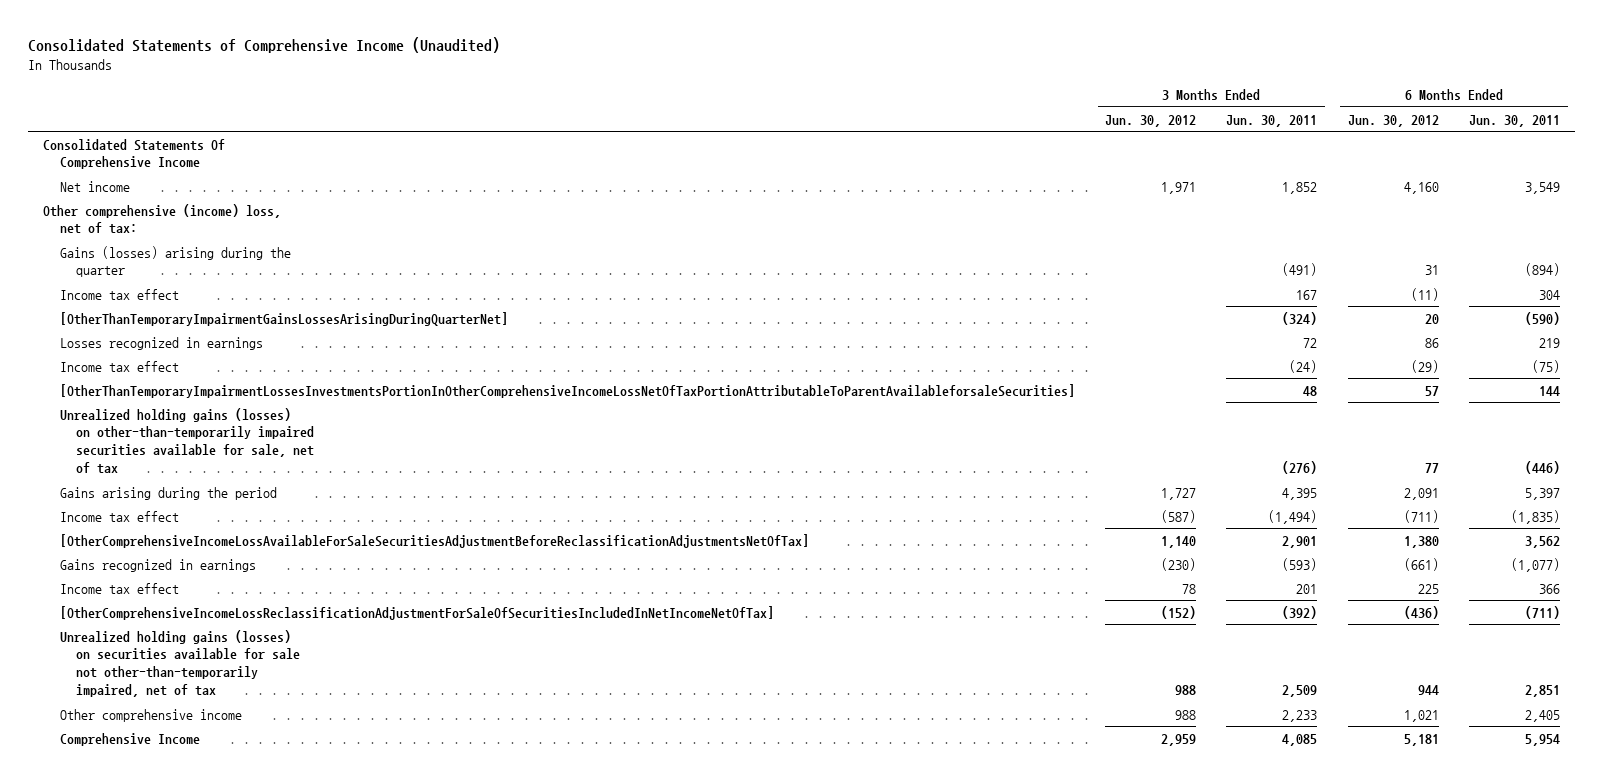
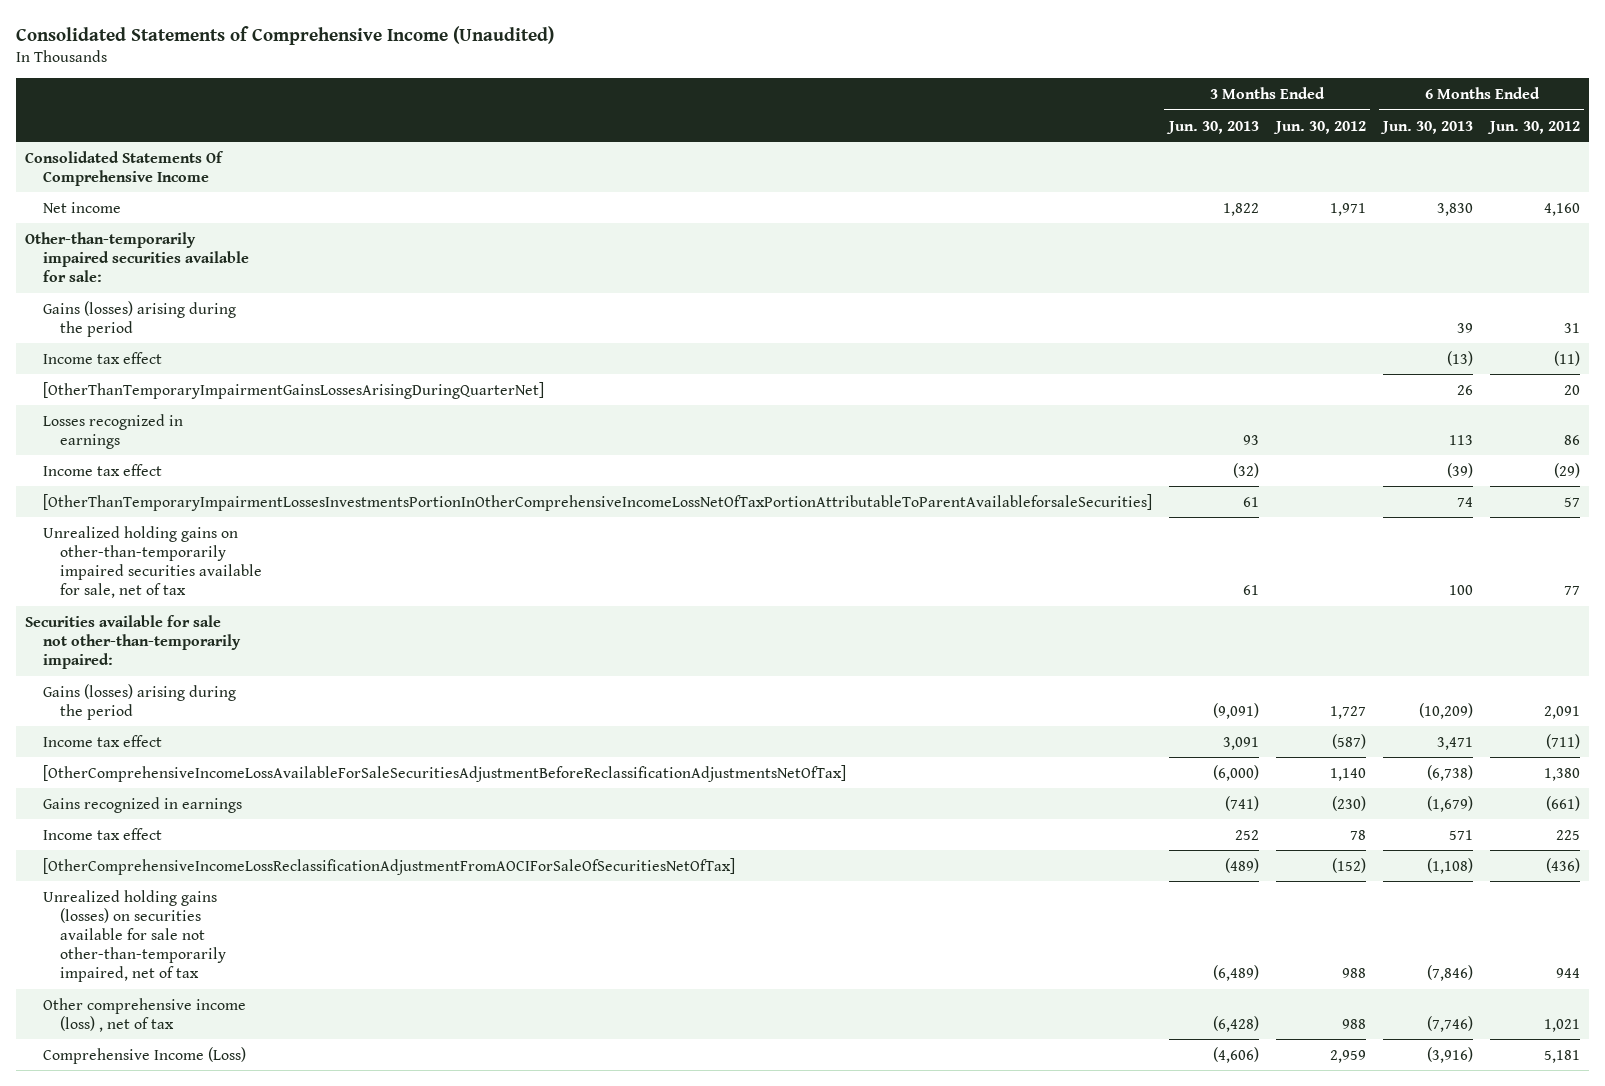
- | 3 Months Ended Jun. 30, 2012 | 3 Months Ended Jun. 30, 2011 | 6 Months Ended Jun. 30, 2012 | 6 Months Ended Jun. 30, 2011
+ | 3 Months Ended Jun. 30, 2013 | 3 Months Ended Jun. 30, 2012 | 6 Months Ended Jun. 30, 2013 | 6 Months Ended Jun. 30, 2012
- Other comprehensive (income) loss, net of tax:
- Gains (losses) arising during the quarter | | (491) | 31 | (894)
+ Other-than-temporarily impaired securities available for sale:
+ Gains (losses) arising during the period | | | 39 | 31
- Unrealized holding gains (losses) on other-than-temporarily impaired securities available for sale, net of tax | | (276) | 77 | (446)
- Gains arising during the period | 1,727 | 4,395 | 2,091 | 5,397
+ Unrealized holding gains on other-than-temporarily impaired securities available for sale, net of tax | 61 | | 100 | 77
+ Securities available for sale not other-than-temporarily impaired:
+ Gains (losses) arising during the period | (9,091) | 1,727 | (10,209) | 2,091
- [OtherComprehensiveIncomeLossReclassificationAdjustmentForSaleOfSecuritiesIncludedInNetIncomeNetOfTax] | (152) | (392) | (436) | (711)
+ [OtherComprehensiveIncomeLossReclassificationAdjustmentFromAOCIForSaleOfSecuritiesNetOfTax] | (489) | (152) | (1,108) | (436)
- Other comprehensive income | 988 | 2,233 | 1,021 | 2,405
- Comprehensive Income | 2,959 | 4,085 | 5,181 | 5,954
+ Other comprehensive income (loss) , net of tax | (6,428) | 988 | (7,746) | 1,021
+ Comprehensive Income (Loss) | (4,606) | 2,959 | (3,916) | 5,181

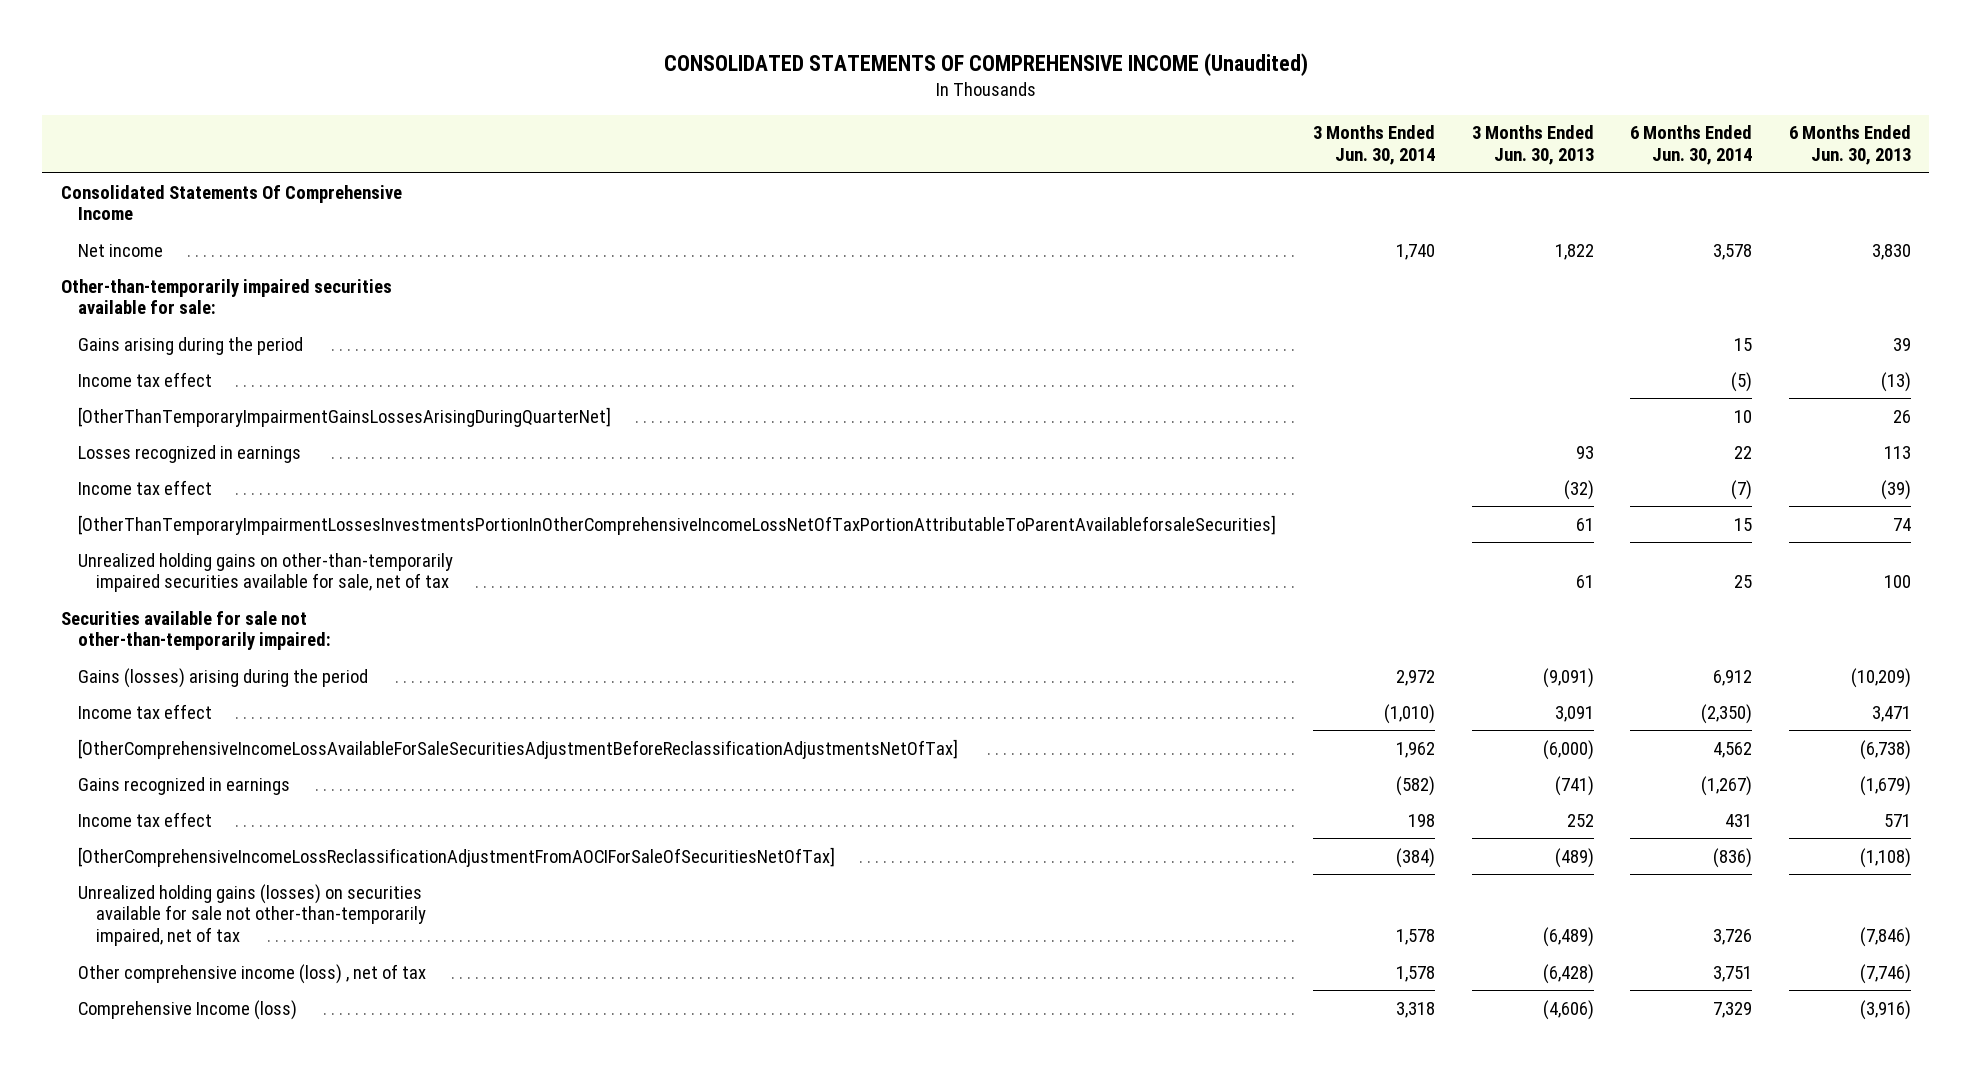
- Consolidated Statements of Comprehensive Income (Unaudited)
+ CONSOLIDATED STATEMENTS OF COMPREHENSIVE INCOME (Unaudited)
- | 3 Months Ended Jun. 30, 2013 | 3 Months Ended Jun. 30, 2012 | 6 Months Ended Jun. 30, 2013 | 6 Months Ended Jun. 30, 2012
+ | 3 Months Ended Jun. 30, 2014 | 3 Months Ended Jun. 30, 2013 | 6 Months Ended Jun. 30, 2014 | 6 Months Ended Jun. 30, 2013
- Gains (losses) arising during the period | | | 39 | 31
+ Gains arising during the period | | | 15 | 39
- Comprehensive Income (Loss) | (4,606) | 2,959 | (3,916) | 5,181
+ Comprehensive Income (loss) | 3,318 | (4,606) | 7,329 | (3,916)

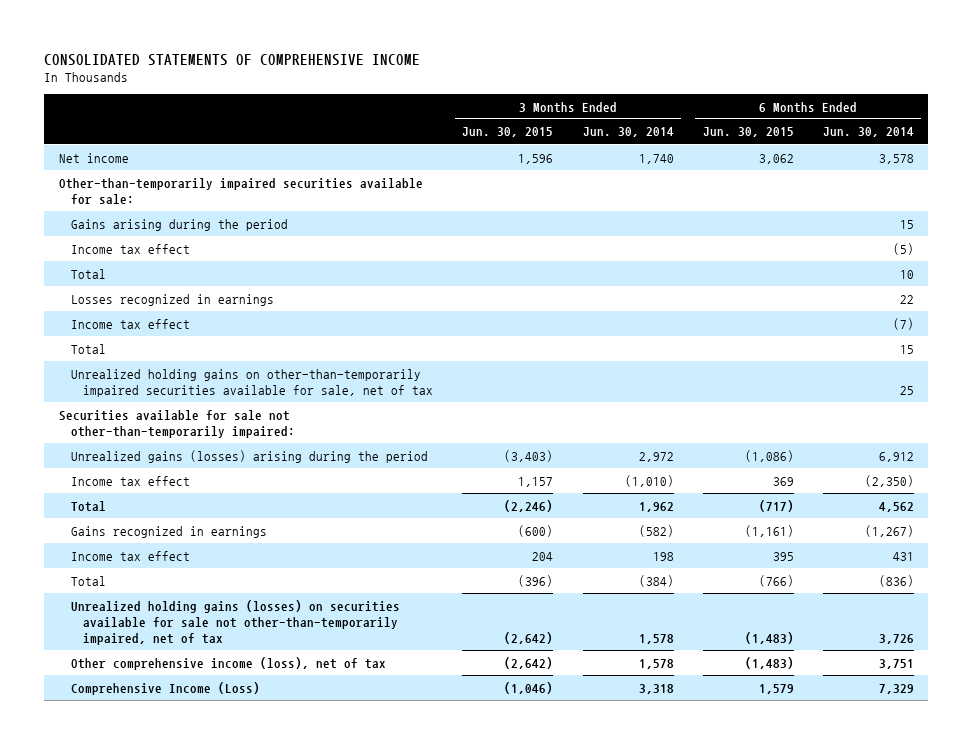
- CONSOLIDATED STATEMENTS OF COMPREHENSIVE INCOME (Unaudited)
+ CONSOLIDATED STATEMENTS OF COMPREHENSIVE INCOME
- | 3 Months Ended Jun. 30, 2014 | 3 Months Ended Jun. 30, 2013 | 6 Months Ended Jun. 30, 2014 | 6 Months Ended Jun. 30, 2013
+ | 3 Months Ended Jun. 30, 2015 | 3 Months Ended Jun. 30, 2014 | 6 Months Ended Jun. 30, 2015 | 6 Months Ended Jun. 30, 2014
- Consolidated Statements Of Comprehensive Income
- [OtherThanTemporaryImpairmentGainsLossesArisingDuringQuarterNet] | | | 10 | 26
+ Total | | | | 10
- [OtherThanTemporaryImpairmentLossesInvestmentsPortionInOtherComprehensiveIncomeLossNetOfTaxPortionAttributableToParentAvailableforsaleSecurities] | | 61 | 15 | 74
+ Total | | | | 15
- Gains (losses) arising during the period | 2,972 | (9,091) | 6,912 | (10,209)
+ Unrealized gains (losses) arising during the period | (3,403) | 2,972 | (1,086) | 6,912
- [OtherComprehensiveIncomeLossAvailableForSaleSecuritiesAdjustmentBeforeReclassificationAdjustmentsNetOfTax] | 1,962 | (6,000) | 4,562 | (6,738)
+ Total | (2,246) | 1,962 | (717) | 4,562
- [OtherComprehensiveIncomeLossReclassificationAdjustmentFromAOCIForSaleOfSecuritiesNetOfTax] | (384) | (489) | (836) | (1,108)
+ Total | (396) | (384) | (766) | (836)
- Other comprehensive income (loss) , net of tax | 1,578 | (6,428) | 3,751 | (7,746)
- Comprehensive Income (loss) | 3,318 | (4,606) | 7,329 | (3,916)
+ Other comprehensive income (loss), net of tax | (2,642) | 1,578 | (1,483) | 3,751
+ Comprehensive Income (Loss) | (1,046) | 3,318 | 1,579 | 7,329

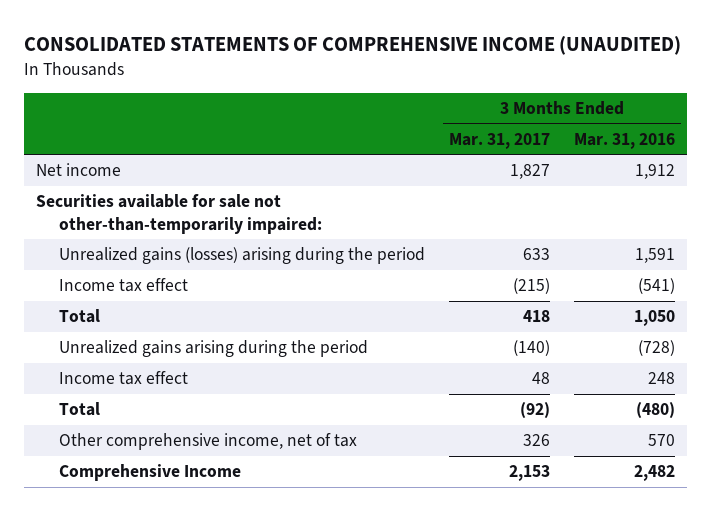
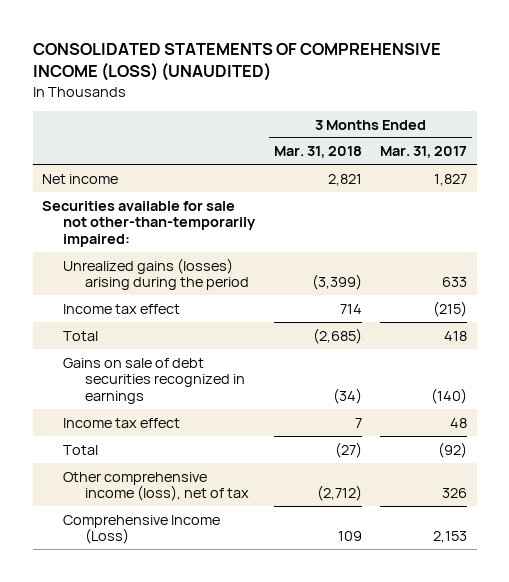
- CONSOLIDATED STATEMENTS OF COMPREHENSIVE INCOME (UNAUDITED)
+ CONSOLIDATED STATEMENTS OF COMPREHENSIVE INCOME (LOSS) (UNAUDITED)
- | 3 Months Ended Mar. 31, 2017 | 3 Months Ended Mar. 31, 2016
+ | 3 Months Ended Mar. 31, 2018 | 3 Months Ended Mar. 31, 2017
- Unrealized gains arising during the period | (140) | (728)
+ Gains on sale of debt securities recognized in earnings | (34) | (140)
- Other comprehensive income, net of tax | 326 | 570
- Comprehensive Income | 2,153 | 2,482
+ Other comprehensive income (loss), net of tax | (2,712) | 326
+ Comprehensive Income (Loss) | 109 | 2,153

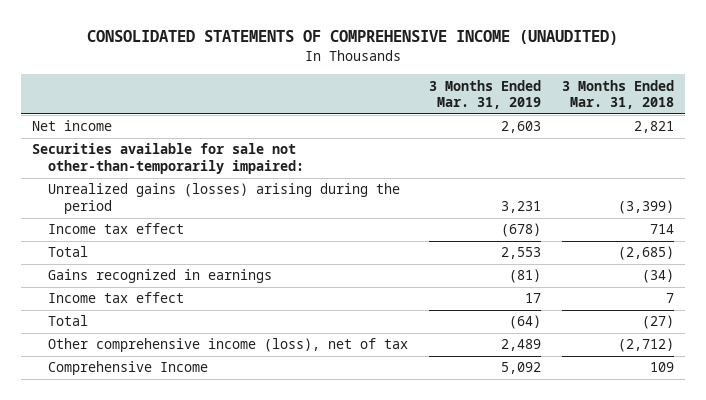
- CONSOLIDATED STATEMENTS OF COMPREHENSIVE INCOME (LOSS) (UNAUDITED)
+ CONSOLIDATED STATEMENTS OF COMPREHENSIVE INCOME (UNAUDITED)
- | 3 Months Ended Mar. 31, 2018 | 3 Months Ended Mar. 31, 2017
+ | 3 Months Ended Mar. 31, 2019 | 3 Months Ended Mar. 31, 2018
- Gains on sale of debt securities recognized in earnings | (34) | (140)
+ Gains recognized in earnings | (81) | (34)
- Comprehensive Income (Loss) | 109 | 2,153
+ Comprehensive Income | 5,092 | 109

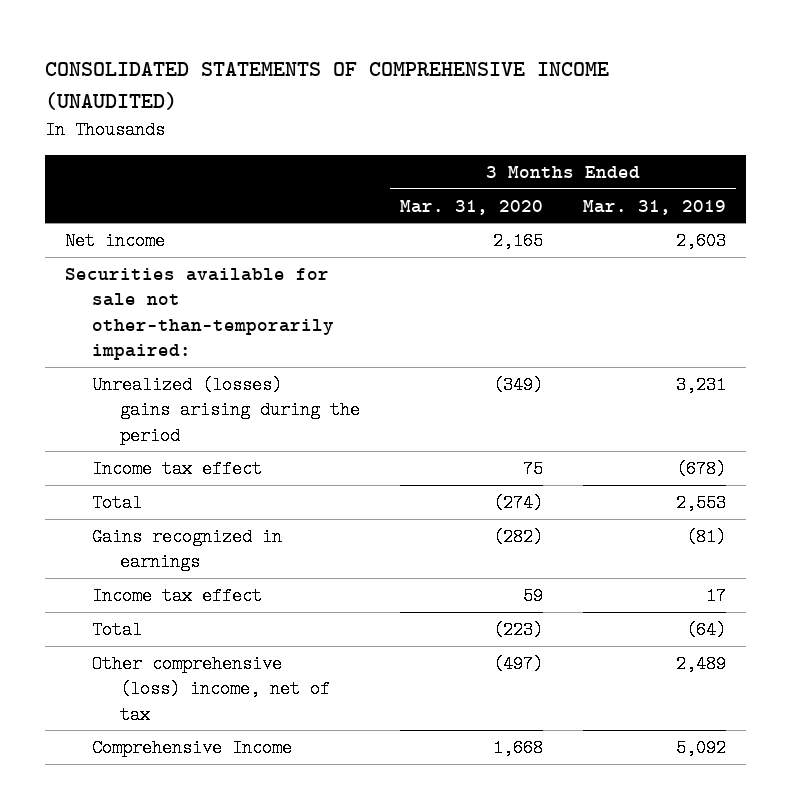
- | 3 Months Ended Mar. 31, 2019 | 3 Months Ended Mar. 31, 2018
+ | 3 Months Ended Mar. 31, 2020 | 3 Months Ended Mar. 31, 2019
- Unrealized gains (losses) arising during the period | 3,231 | (3,399)
+ Unrealized (losses) gains arising during the period | (349) | 3,231
- Other comprehensive income (loss), net of tax | 2,489 | (2,712)
+ Other comprehensive (loss) income, net of tax | (497) | 2,489

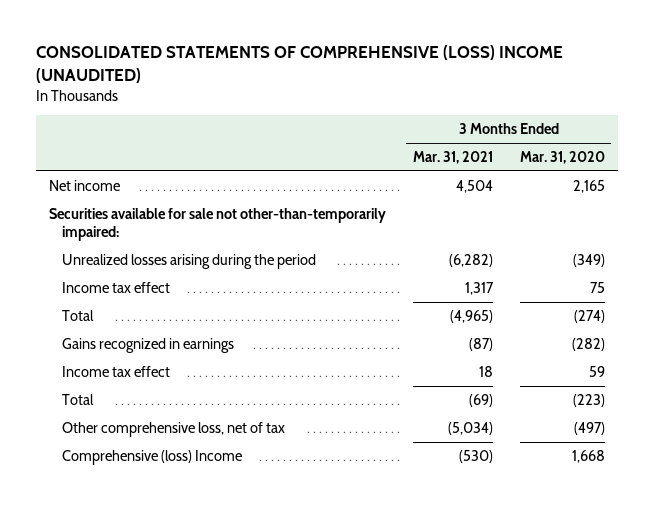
- CONSOLIDATED STATEMENTS OF COMPREHENSIVE INCOME (UNAUDITED)
+ CONSOLIDATED STATEMENTS OF COMPREHENSIVE (LOSS) INCOME (UNAUDITED)
- | 3 Months Ended Mar. 31, 2020 | 3 Months Ended Mar. 31, 2019
+ | 3 Months Ended Mar. 31, 2021 | 3 Months Ended Mar. 31, 2020
- Unrealized (losses) gains arising during the period | (349) | 3,231
+ Unrealized losses arising during the period | (6,282) | (349)
- Other comprehensive (loss) income, net of tax | (497) | 2,489
- Comprehensive Income | 1,668 | 5,092
+ Other comprehensive loss, net of tax | (5,034) | (497)
+ Comprehensive (loss) Income | (530) | 1,668

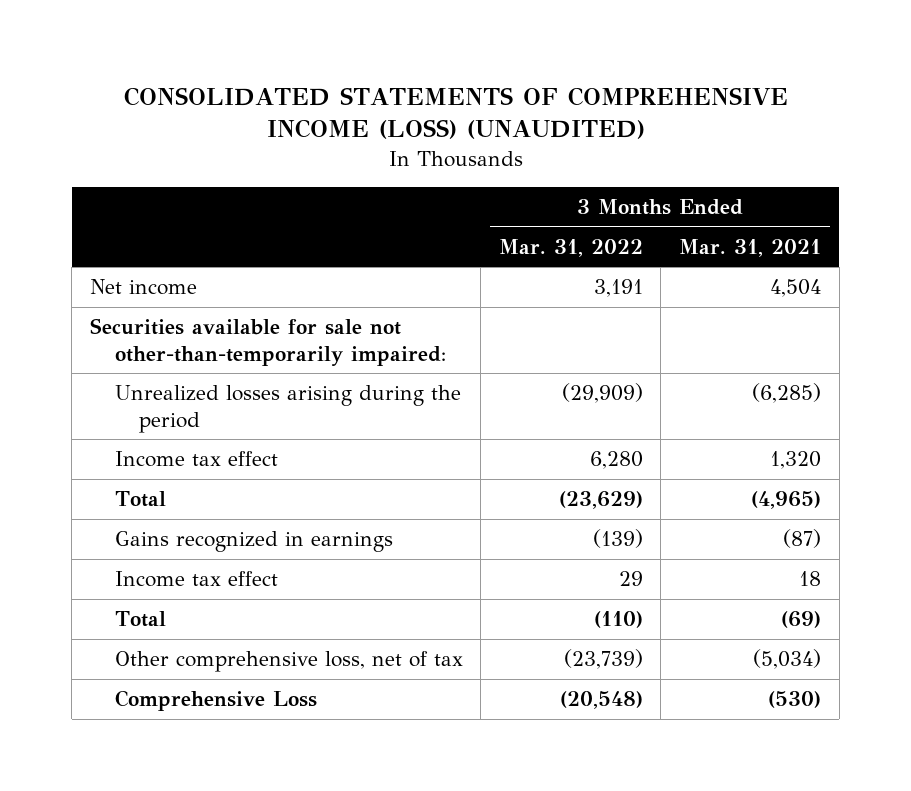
- CONSOLIDATED STATEMENTS OF COMPREHENSIVE (LOSS) INCOME (UNAUDITED)
+ CONSOLIDATED STATEMENTS OF COMPREHENSIVE INCOME (LOSS) (UNAUDITED)
- | 3 Months Ended Mar. 31, 2021 | 3 Months Ended Mar. 31, 2020
+ | 3 Months Ended Mar. 31, 2022 | 3 Months Ended Mar. 31, 2021
- Unrealized losses arising during the period | (6,282) | (349)
- Income tax effect | 1,317 | 75
+ Unrealized losses arising during the period | (29,909) | (6,285)
+ Income tax effect | 6,280 | 1,320
- Comprehensive (loss) Income | (530) | 1,668
+ Comprehensive Loss | (20,548) | (530)

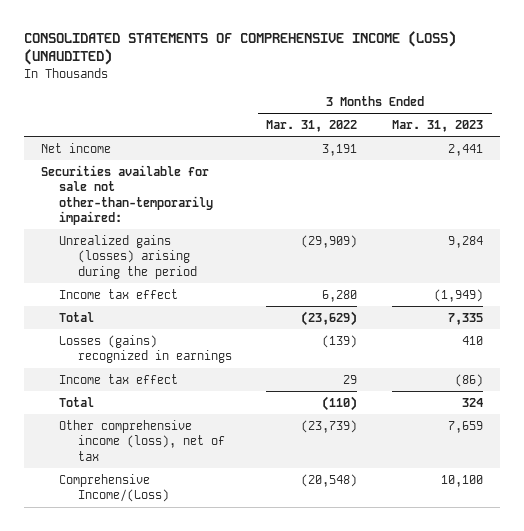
- | 3 Months Ended Mar. 31, 2022 | 3 Months Ended Mar. 31, 2021
+ | 3 Months Ended Mar. 31, 2022 | 3 Months Ended Mar. 31, 2023
- Unrealized losses arising during the period | (29,909) | (6,285)
+ Unrealized gains (losses) arising during the period | (29,909) | 9,284
- Gains recognized in earnings | (139) | (87)
+ Losses (gains) recognized in earnings | (139) | 410
- Other comprehensive loss, net of tax | (23,739) | (5,034)
- Comprehensive Loss | (20,548) | (530)
+ Other comprehensive income (loss), net of tax | (23,739) | 7,659
+ Comprehensive Income/(Loss) | (20,548) | 10,100

